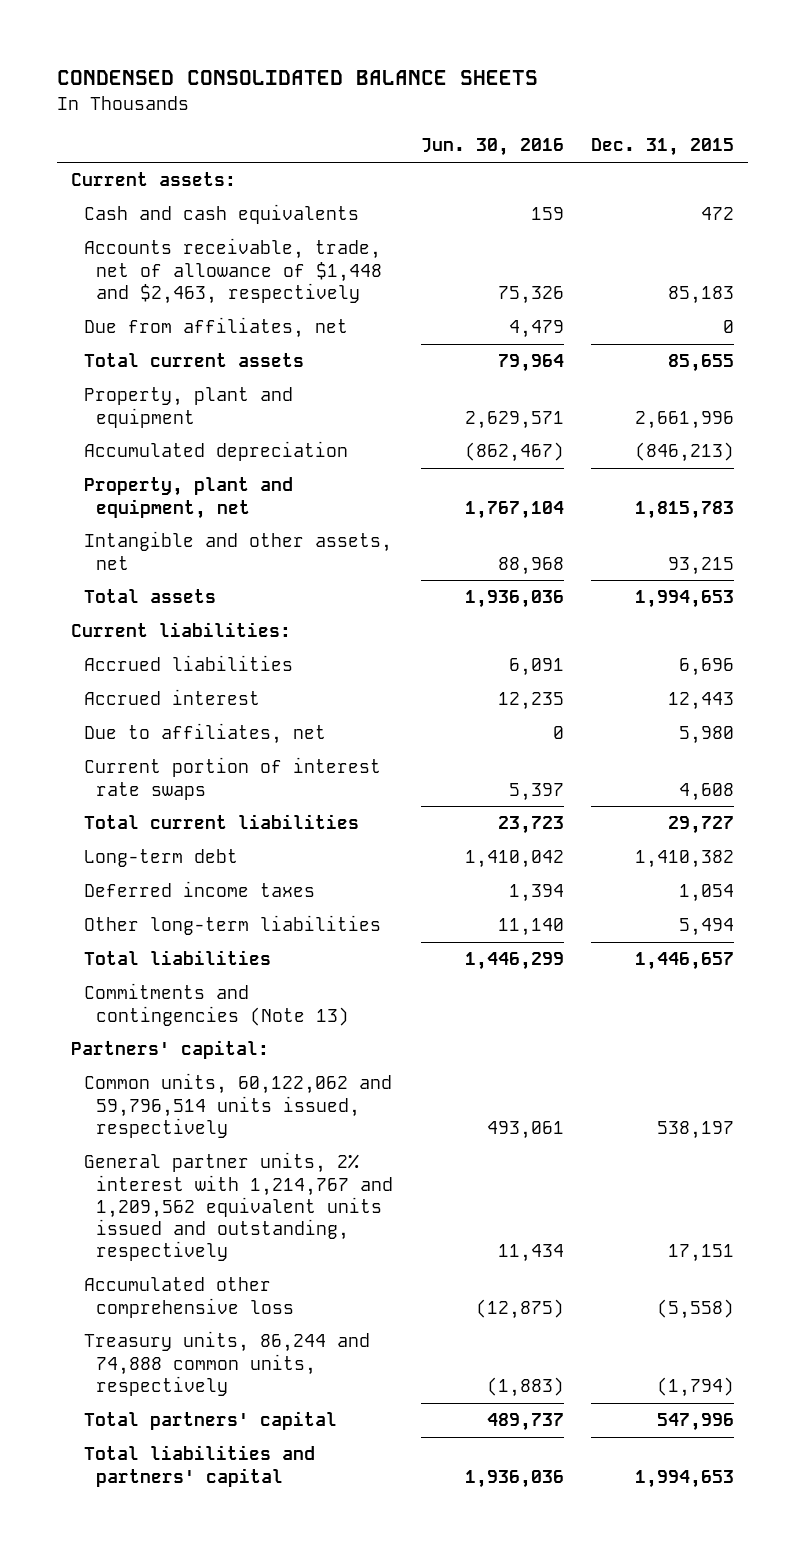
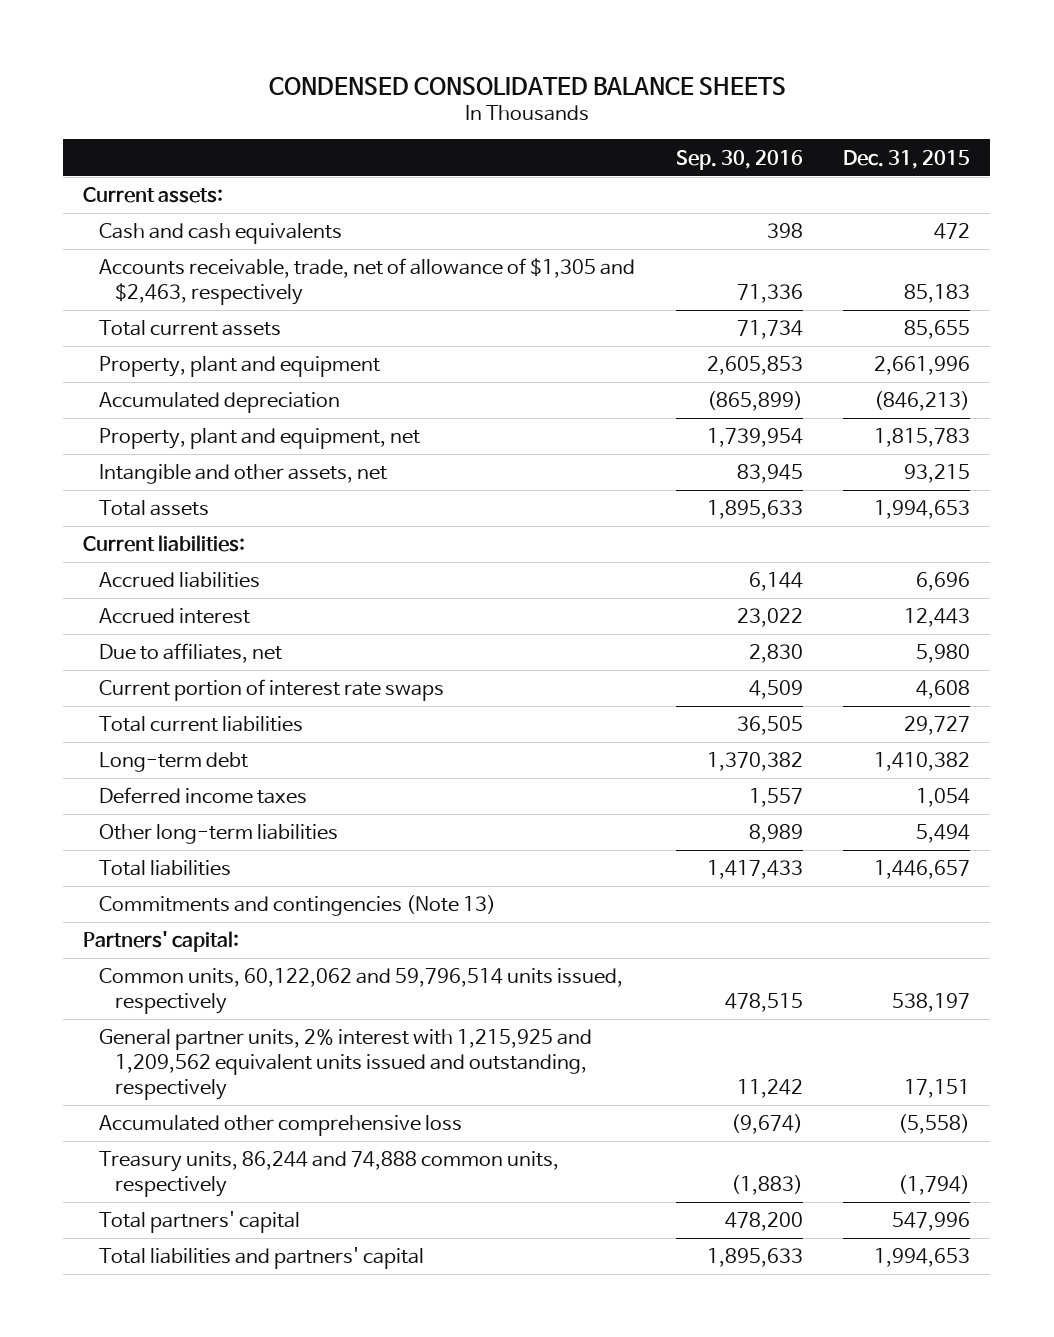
- | Jun. 30, 2016 | Dec. 31, 2015
+ | Sep. 30, 2016 | Dec. 31, 2015
- Accounts receivable, trade, net of allowance of $1,448 and $2,463, respectively | 75,326 | 85,183
- Due from affiliates, net | 4,479 | 0
+ Accounts receivable, trade, net of allowance of $1,305 and $2,463, respectively | 71,336 | 85,183
- General partner units, 2% interest with 1,214,767 and 1,209,562 equivalent units issued and outstanding, respectively | 11,434 | 17,151
+ General partner units, 2% interest with 1,215,925 and 1,209,562 equivalent units issued and outstanding, respectively | 11,242 | 17,151

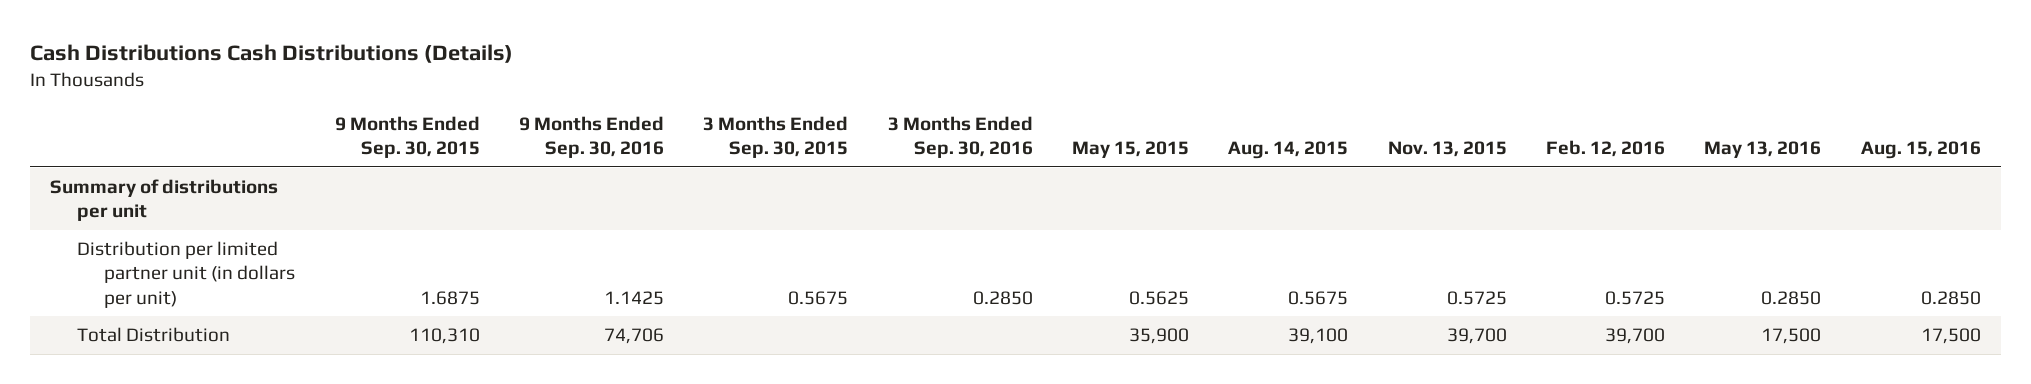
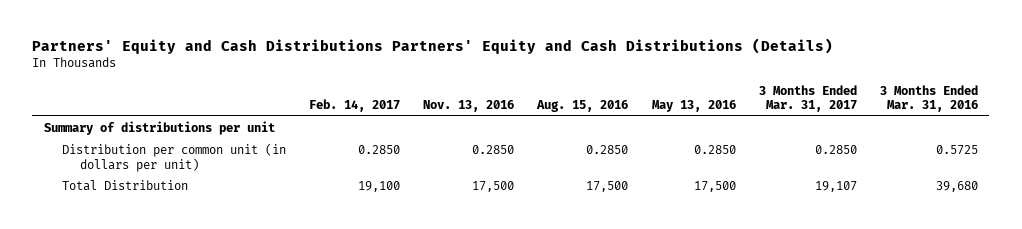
- Cash Distributions Cash Distributions (Details)
+ Partners' Equity and Cash Distributions Partners' Equity and Cash Distributions (Details)
- | 9 Months Ended Sep. 30, 2015 | 9 Months Ended Sep. 30, 2016 | 3 Months Ended Sep. 30, 2015 | 3 Months Ended Sep. 30, 2016 | May 15, 2015 | Aug. 14, 2015 | Nov. 13, 2015 | Feb. 12, 2016 | May 13, 2016 | Aug. 15, 2016
+ | Feb. 14, 2017 | Nov. 13, 2016 | Aug. 15, 2016 | May 13, 2016 | 3 Months Ended Mar. 31, 2017 | 3 Months Ended Mar. 31, 2016
- Distribution per limited partner unit (in dollars per unit) | 1.6875 | 1.1425 | 0.5675 | 0.2850 | 0.5625 | 0.5675 | 0.5725 | 0.5725 | 0.2850 | 0.2850
+ Distribution per common unit (in dollars per unit) | 0.2850 | 0.2850 | 0.2850 | 0.2850 | 0.2850 | 0.5725

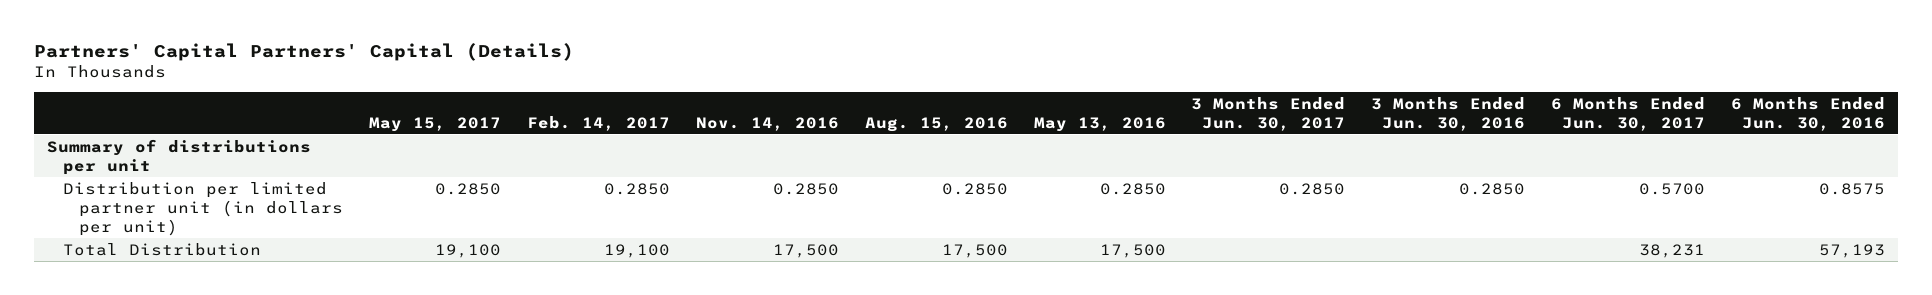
- Partners' Equity and Cash Distributions Partners' Equity and Cash Distributions (Details)
+ Partners' Capital Partners' Capital (Details)
- | Feb. 14, 2017 | Nov. 13, 2016 | Aug. 15, 2016 | May 13, 2016 | 3 Months Ended Mar. 31, 2017 | 3 Months Ended Mar. 31, 2016
+ | May 15, 2017 | Feb. 14, 2017 | Nov. 14, 2016 | Aug. 15, 2016 | May 13, 2016 | 3 Months Ended Jun. 30, 2017 | 3 Months Ended Jun. 30, 2016 | 6 Months Ended Jun. 30, 2017 | 6 Months Ended Jun. 30, 2016
- Distribution per common unit (in dollars per unit) | 0.2850 | 0.2850 | 0.2850 | 0.2850 | 0.2850 | 0.5725
+ Distribution per limited partner unit (in dollars per unit) | 0.2850 | 0.2850 | 0.2850 | 0.2850 | 0.2850 | 0.2850 | 0.2850 | 0.5700 | 0.8575

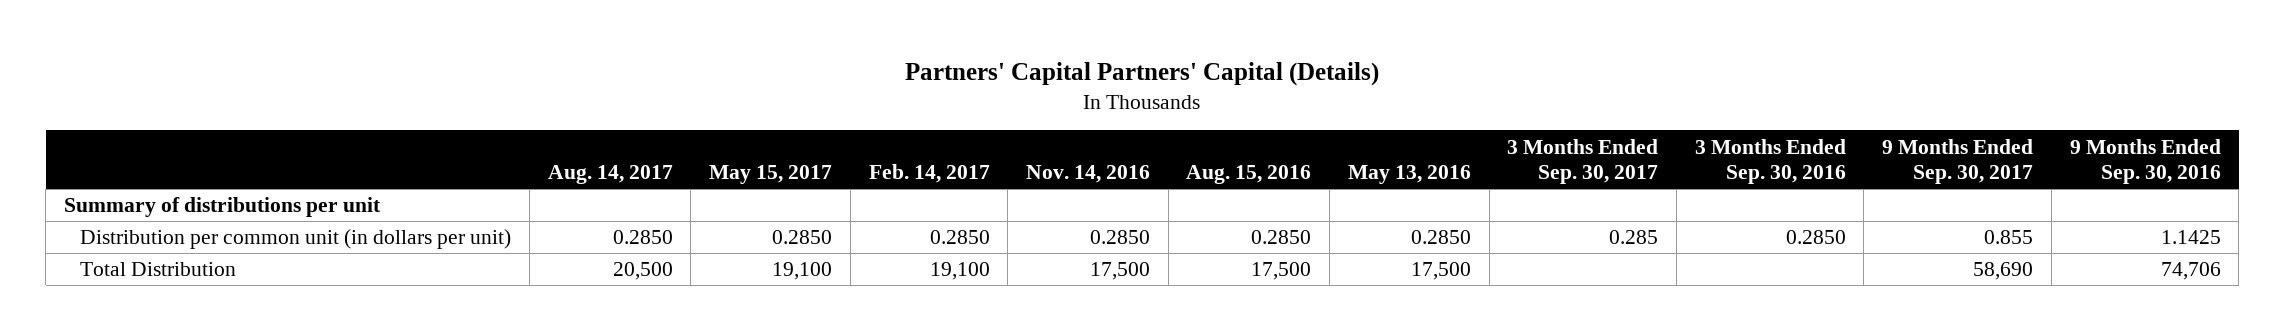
- | May 15, 2017 | Feb. 14, 2017 | Nov. 14, 2016 | Aug. 15, 2016 | May 13, 2016 | 3 Months Ended Jun. 30, 2017 | 3 Months Ended Jun. 30, 2016 | 6 Months Ended Jun. 30, 2017 | 6 Months Ended Jun. 30, 2016
+ | Aug. 14, 2017 | May 15, 2017 | Feb. 14, 2017 | Nov. 14, 2016 | Aug. 15, 2016 | May 13, 2016 | 3 Months Ended Sep. 30, 2017 | 3 Months Ended Sep. 30, 2016 | 9 Months Ended Sep. 30, 2017 | 9 Months Ended Sep. 30, 2016
- Distribution per limited partner unit (in dollars per unit) | 0.2850 | 0.2850 | 0.2850 | 0.2850 | 0.2850 | 0.2850 | 0.2850 | 0.5700 | 0.8575
+ Distribution per common unit (in dollars per unit) | 0.2850 | 0.2850 | 0.2850 | 0.2850 | 0.2850 | 0.2850 | 0.285 | 0.2850 | 0.855 | 1.1425

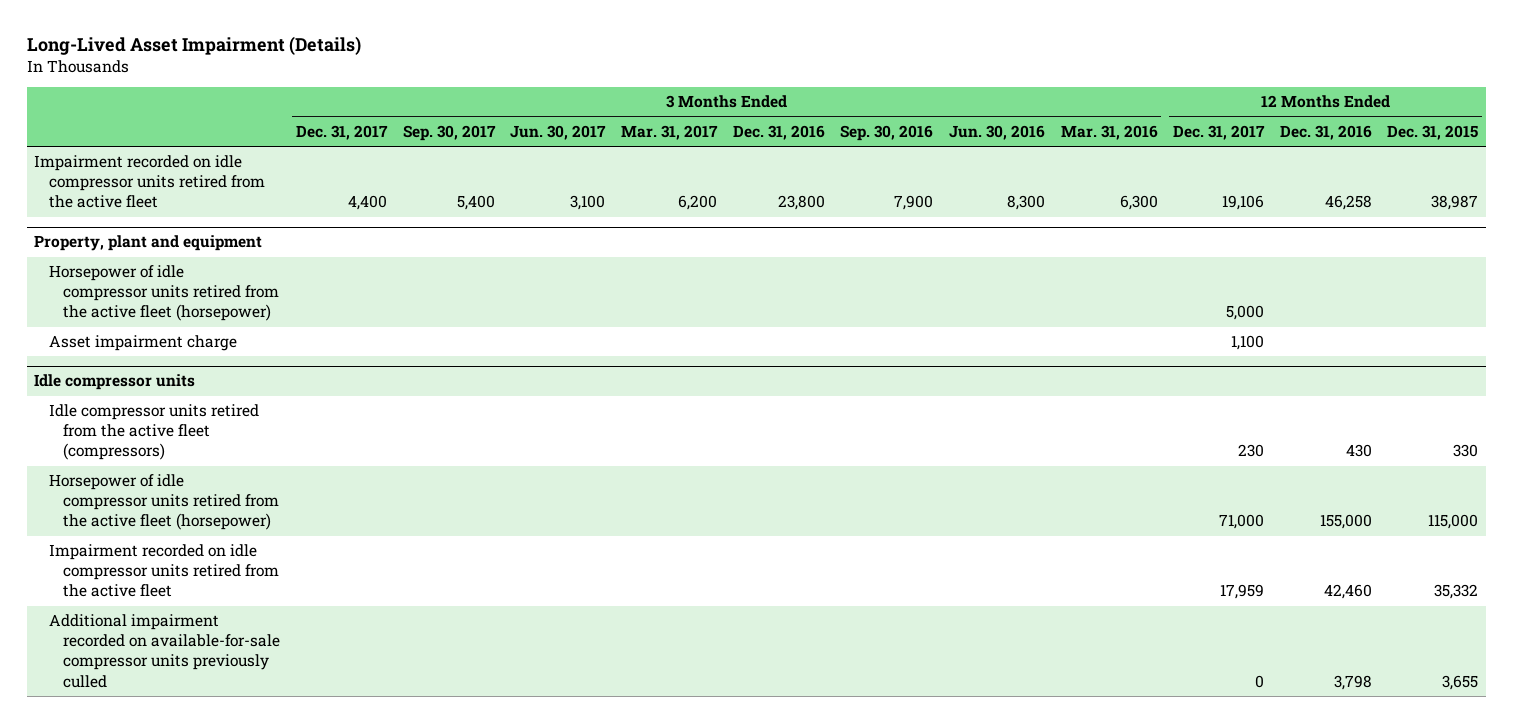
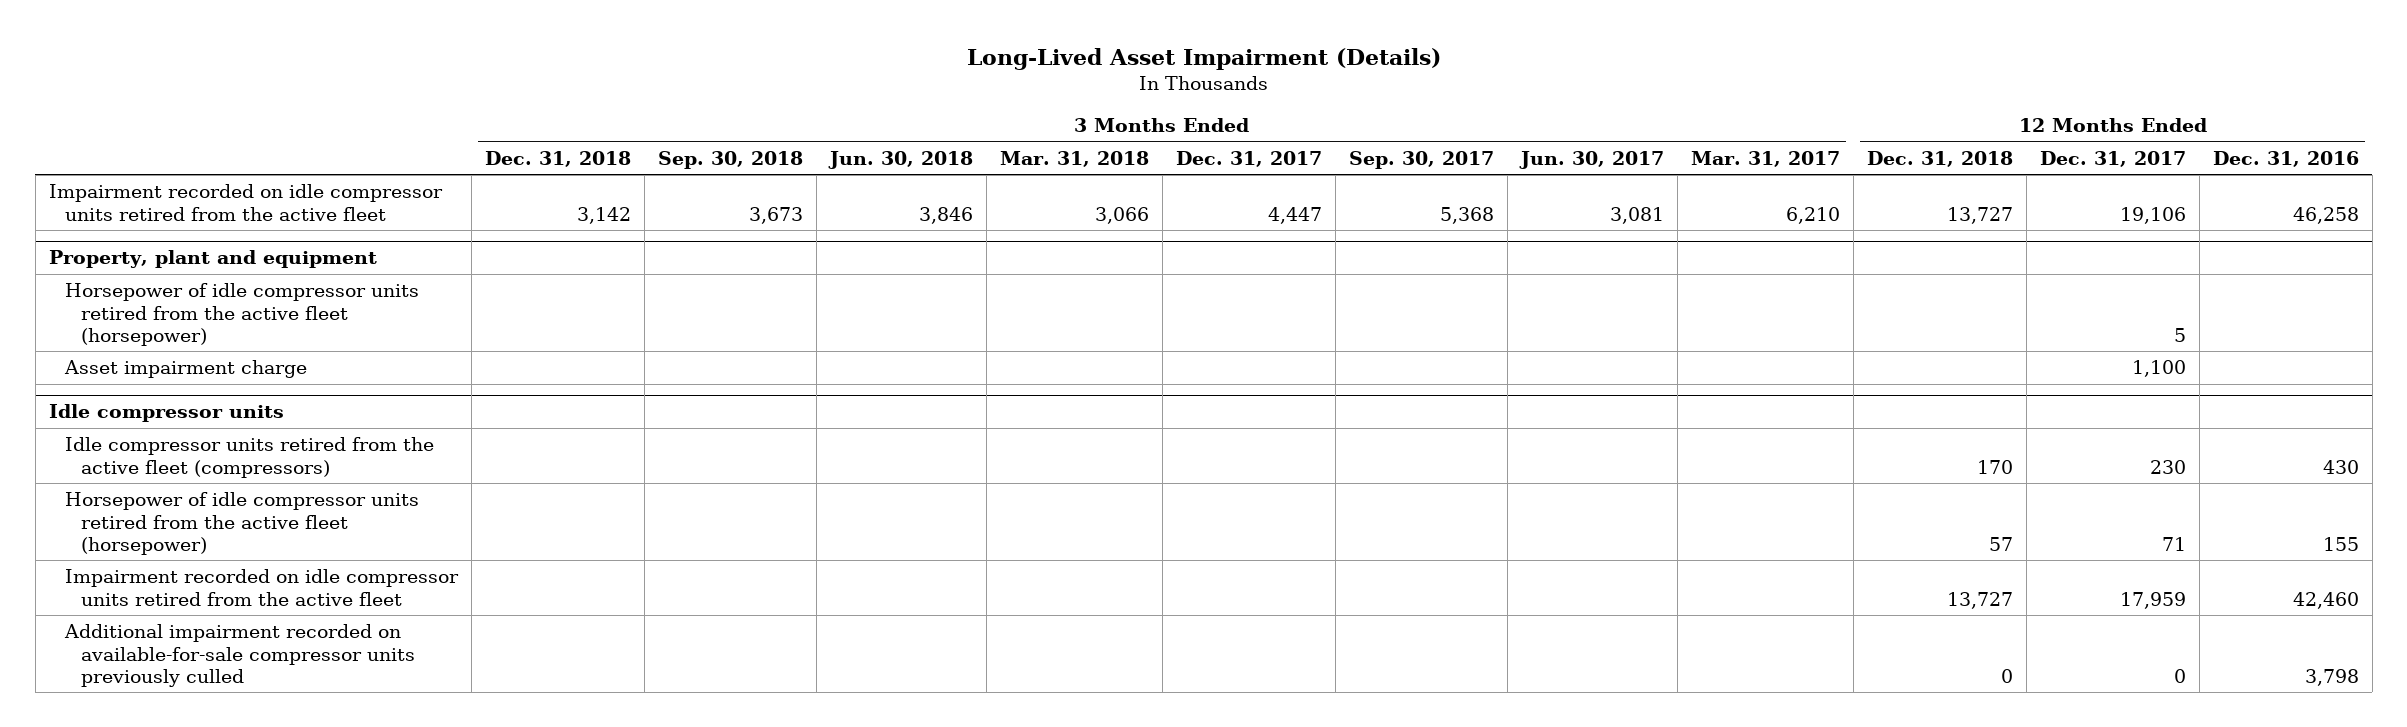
- | 3 Months Ended Dec. 31, 2017 | 3 Months Ended Sep. 30, 2017 | 3 Months Ended Jun. 30, 2017 | 3 Months Ended Mar. 31, 2017 | 3 Months Ended Dec. 31, 2016 | 3 Months Ended Sep. 30, 2016 | 3 Months Ended Jun. 30, 2016 | 3 Months Ended Mar. 31, 2016 | 12 Months Ended Dec. 31, 2017 | 12 Months Ended Dec. 31, 2016 | 12 Months Ended Dec. 31, 2015
+ | 3 Months Ended Dec. 31, 2018 | 3 Months Ended Sep. 30, 2018 | 3 Months Ended Jun. 30, 2018 | 3 Months Ended Mar. 31, 2018 | 3 Months Ended Dec. 31, 2017 | 3 Months Ended Sep. 30, 2017 | 3 Months Ended Jun. 30, 2017 | 3 Months Ended Mar. 31, 2017 | 12 Months Ended Dec. 31, 2018 | 12 Months Ended Dec. 31, 2017 | 12 Months Ended Dec. 31, 2016
- Impairment recorded on idle compressor units retired from the active fleet | 4,400 | 5,400 | 3,100 | 6,200 | 23,800 | 7,900 | 8,300 | 6,300 | 19,106 | 46,258 | 38,987
+ Impairment recorded on idle compressor units retired from the active fleet | 3,142 | 3,673 | 3,846 | 3,066 | 4,447 | 5,368 | 3,081 | 6,210 | 13,727 | 19,106 | 46,258
@ Property, plant and equipment
- Horsepower of idle compressor units retired from the active fleet (horsepower) | | | | | | | | | 5,000 | |
+ Horsepower of idle compressor units retired from the active fleet (horsepower) | | | | | | | | | | 5 |
@ Idle compressor units
- Horsepower of idle compressor units retired from the active fleet (horsepower) | | | | | | | | | 71,000 | 155,000 | 115,000
+ Horsepower of idle compressor units retired from the active fleet (horsepower) | | | | | | | | | 57 | 71 | 155

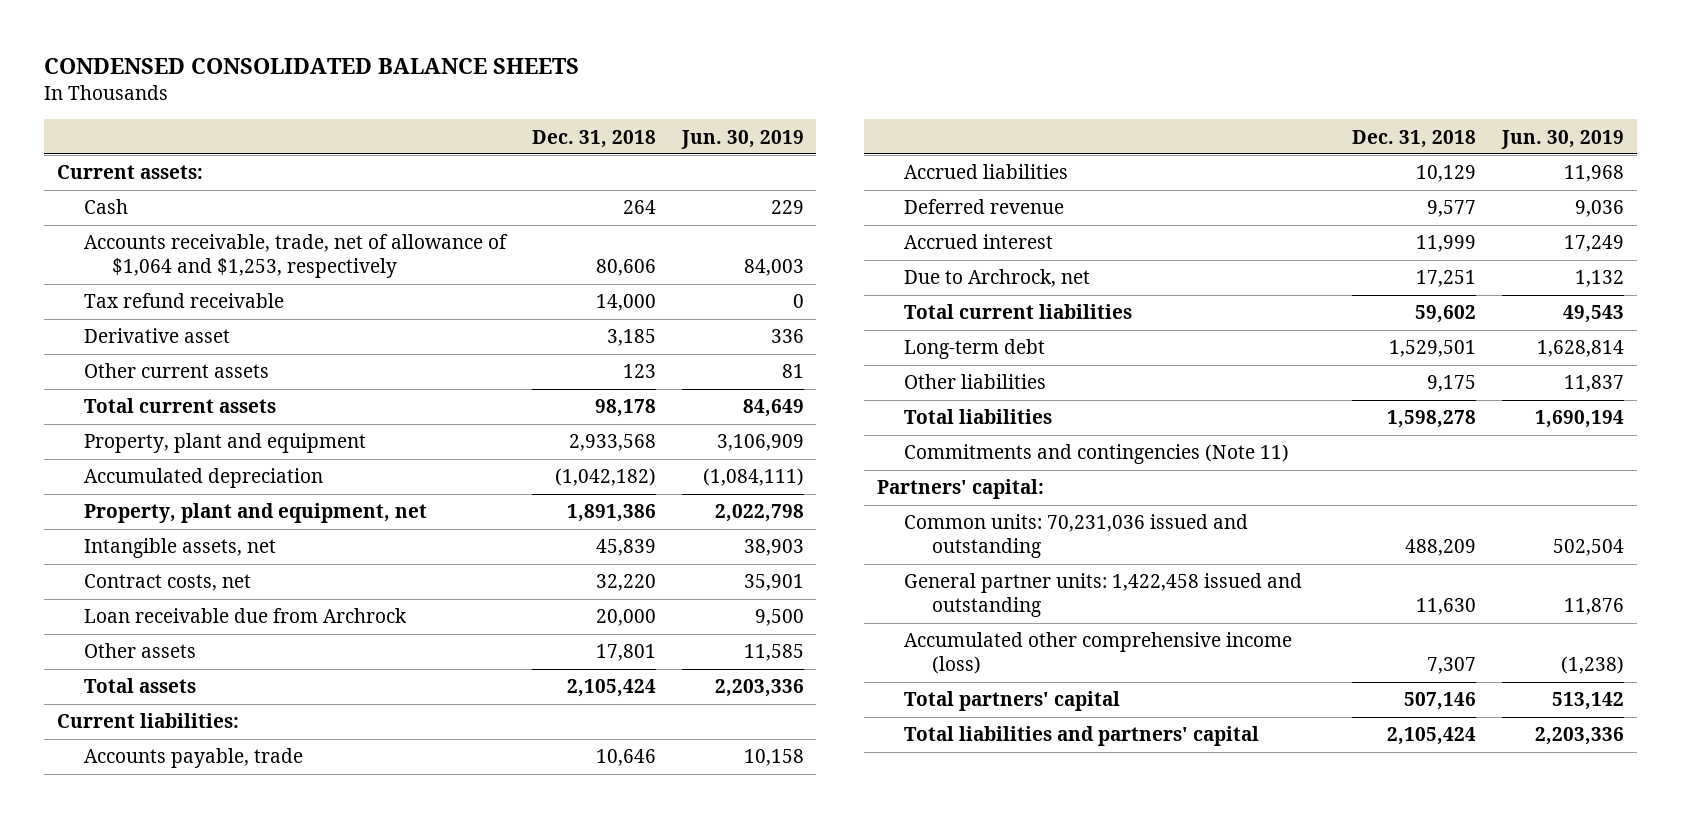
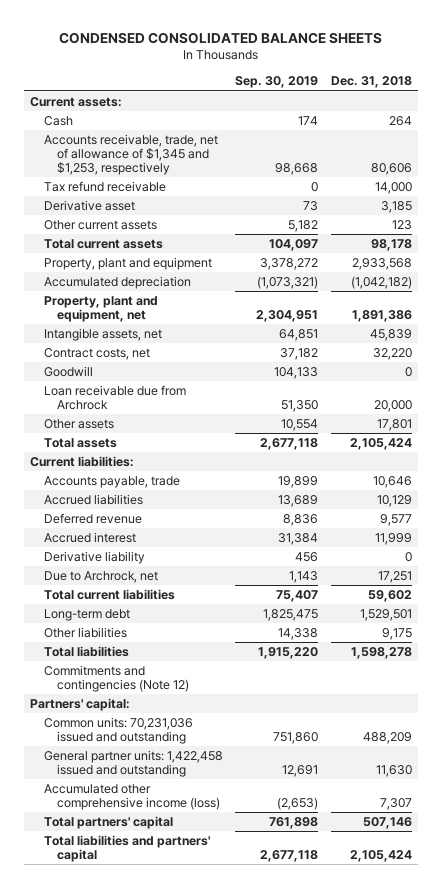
- | Dec. 31, 2018 | Jun. 30, 2019
+ | Sep. 30, 2019 | Dec. 31, 2018
- Accounts receivable, trade, net of allowance of $1,064 and $1,253, respectively | 80,606 | 84,003
+ Accounts receivable, trade, net of allowance of $1,345 and $1,253, respectively | 98,668 | 80,606
+ Goodwill | 104,133 | 0
+ Derivative liability | 456 | 0
- Commitments and contingencies (Note 11)
+ Commitments and contingencies (Note 12)

